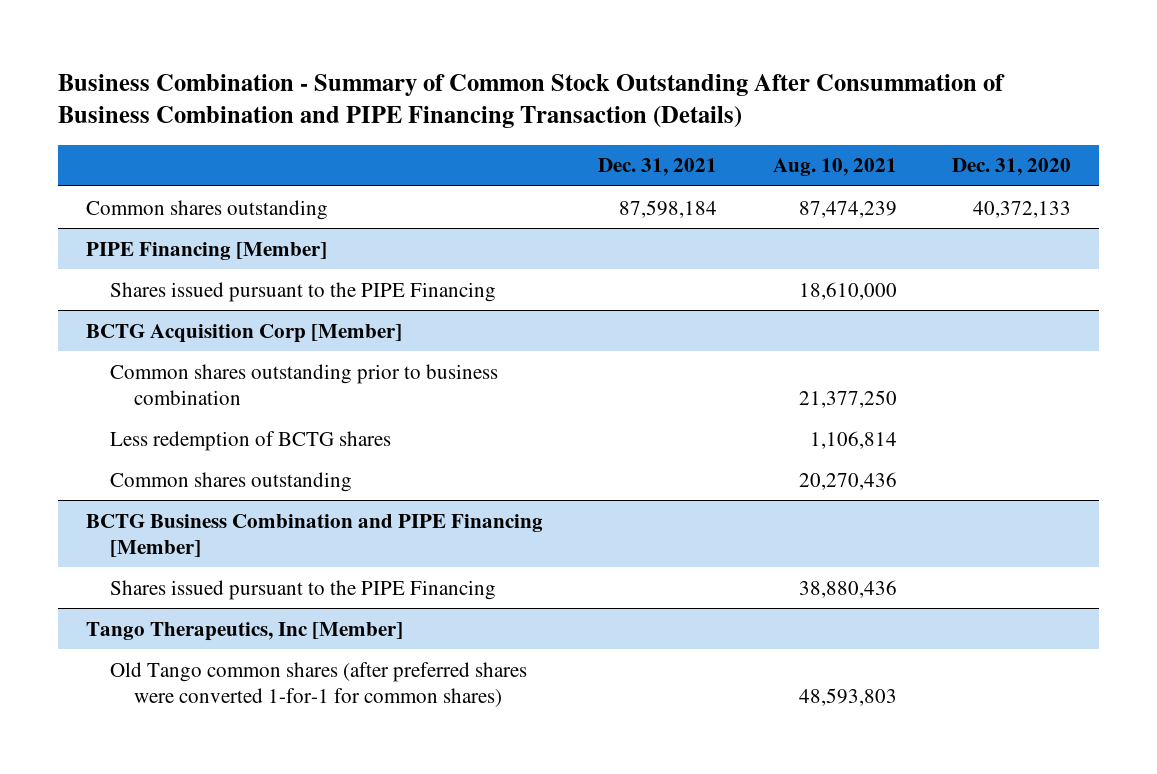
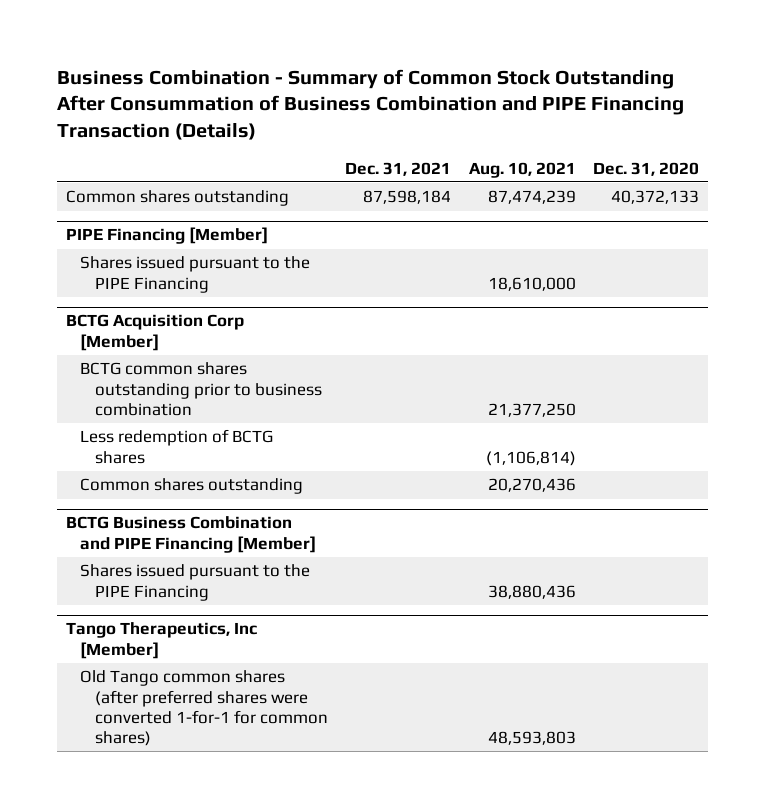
@ BCTG Acquisition Corp [Member]
- Common shares outstanding prior to business combination | | 21,377,250 |
- Less redemption of BCTG shares | | 1,106,814 |
+ BCTG common shares outstanding prior to business combination | | 21,377,250 |
+ Less redemption of BCTG shares | | (1,106,814) |

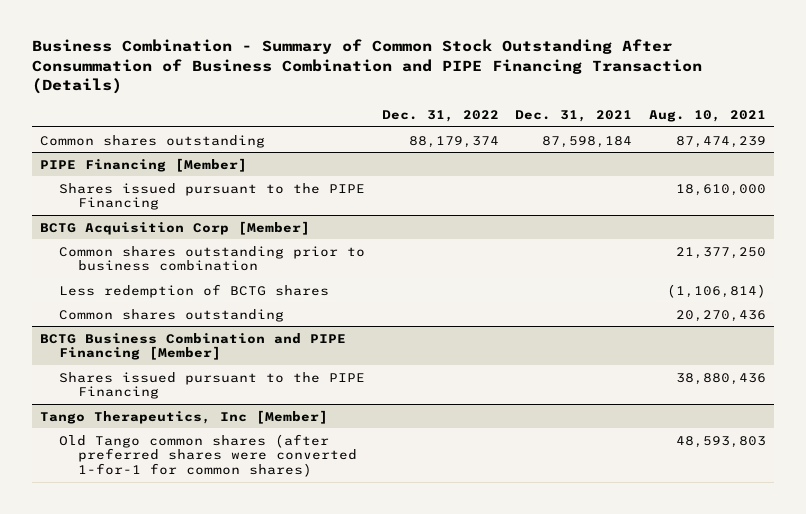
- | Dec. 31, 2021 | Aug. 10, 2021 | Dec. 31, 2020
+ | Dec. 31, 2022 | Dec. 31, 2021 | Aug. 10, 2021
@ BCTG Acquisition Corp [Member]
- BCTG common shares outstanding prior to business combination | | 21,377,250 |
+ Common shares outstanding prior to business combination | | | 21,377,250

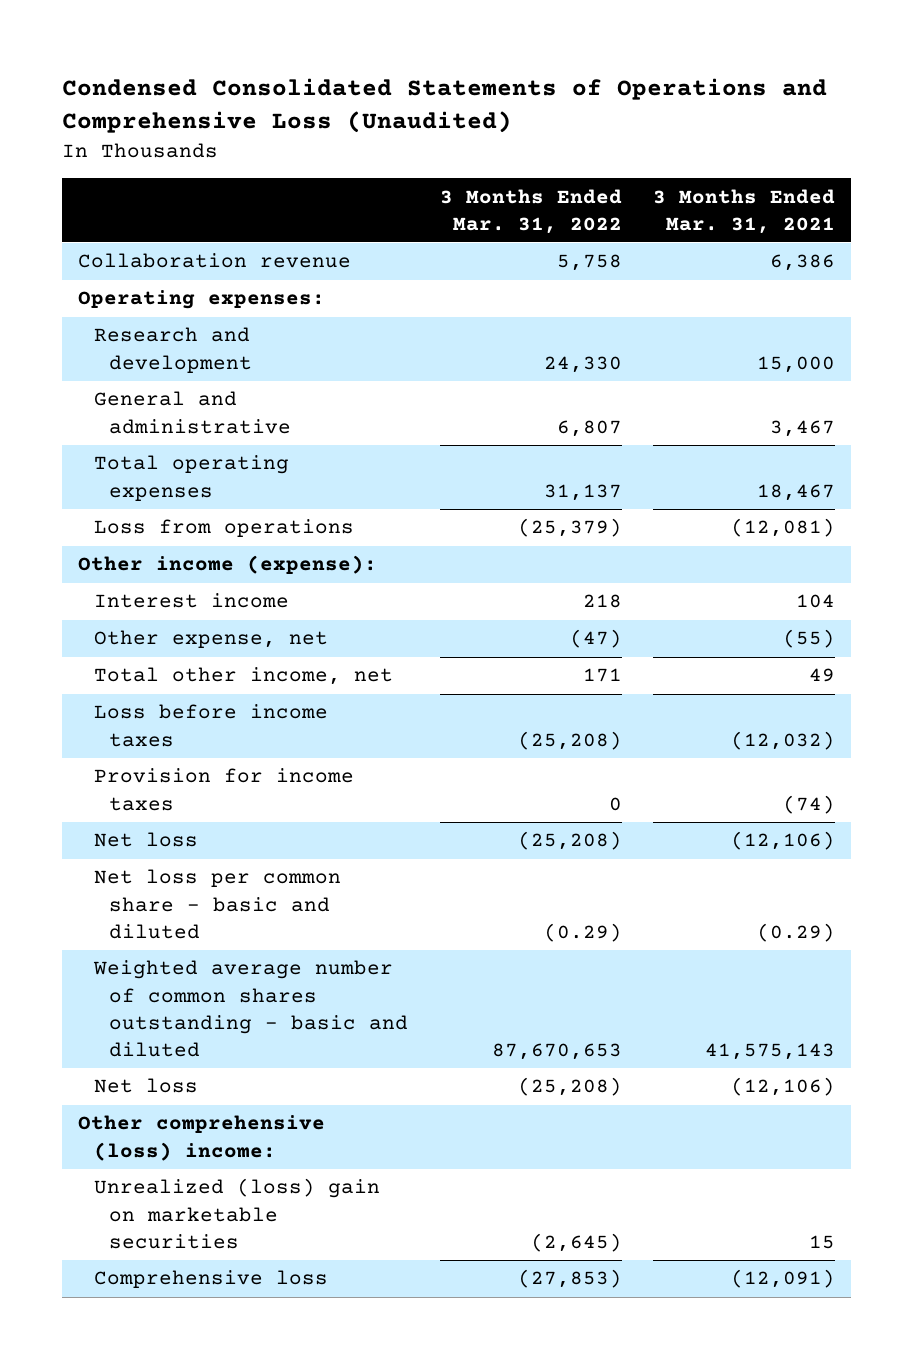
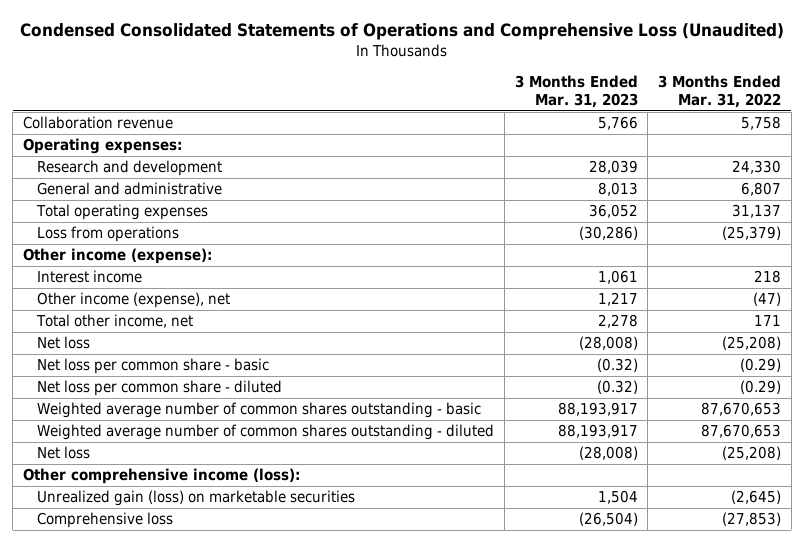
- | 3 Months Ended Mar. 31, 2022 | 3 Months Ended Mar. 31, 2021
+ | 3 Months Ended Mar. 31, 2023 | 3 Months Ended Mar. 31, 2022
- Other expense, net | (47) | (55)
+ Other income (expense), net | 1,217 | (47)
- Loss before income taxes | (25,208) | (12,032)
- Provision for income taxes | 0 | (74)
- Net loss per common share - basic and diluted | (0.29) | (0.29)
- Weighted average number of common shares outstanding - basic and diluted | 87,670,653 | 41,575,143
+ Net loss per common share - basic | (0.32) | (0.29)
+ Net loss per common share - diluted | (0.32) | (0.29)
+ Weighted average number of common shares outstanding - basic | 88,193,917 | 87,670,653
+ Weighted average number of common shares outstanding - diluted | 88,193,917 | 87,670,653
- Other comprehensive (loss) income:
- Unrealized (loss) gain on marketable securities | (2,645) | 15
+ Other comprehensive income (loss):
+ Unrealized gain (loss) on marketable securities | 1,504 | (2,645)

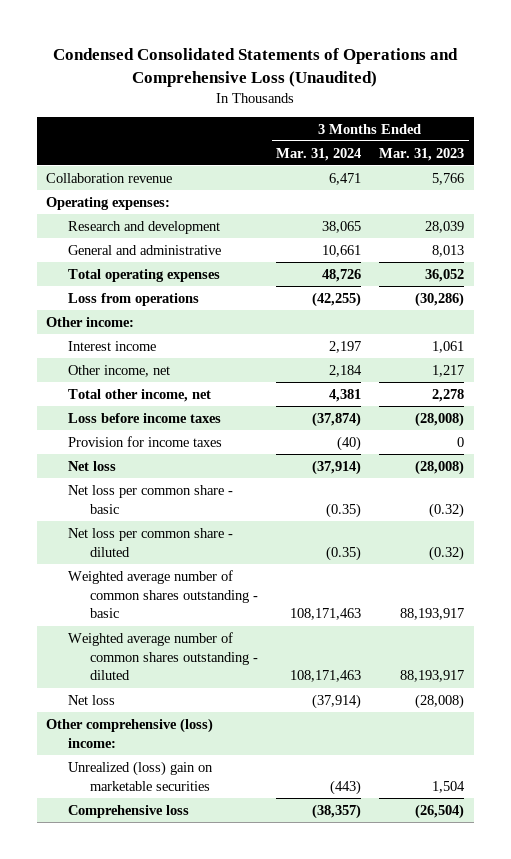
- | 3 Months Ended Mar. 31, 2023 | 3 Months Ended Mar. 31, 2022
+ | 3 Months Ended Mar. 31, 2024 | 3 Months Ended Mar. 31, 2023
- Other income (expense):
+ Other income:
- Other income (expense), net | 1,217 | (47)
+ Other income, net | 2,184 | 1,217
+ Loss before income taxes | (37,874) | (28,008)
+ Provision for income taxes | (40) | 0
- Other comprehensive income (loss):
- Unrealized gain (loss) on marketable securities | 1,504 | (2,645)
+ Other comprehensive (loss) income:
+ Unrealized (loss) gain on marketable securities | (443) | 1,504

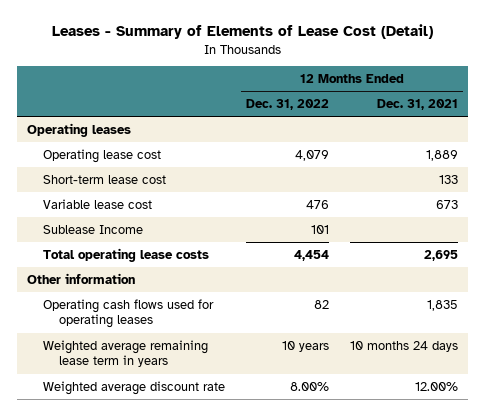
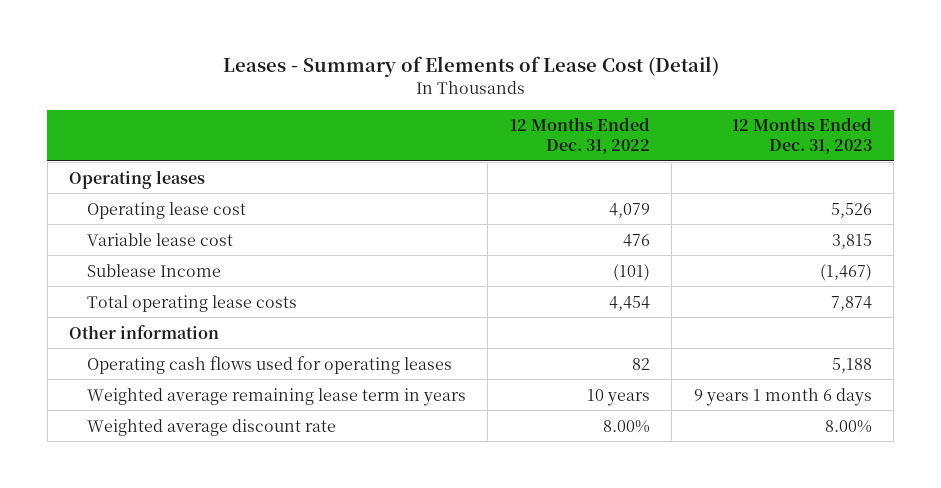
- | 12 Months Ended Dec. 31, 2022 | 12 Months Ended Dec. 31, 2021
+ | 12 Months Ended Dec. 31, 2022 | 12 Months Ended Dec. 31, 2023
- Short-term lease cost | | 133
- Sublease Income | 101 |
+ Sublease Income | (101) | (1,467)

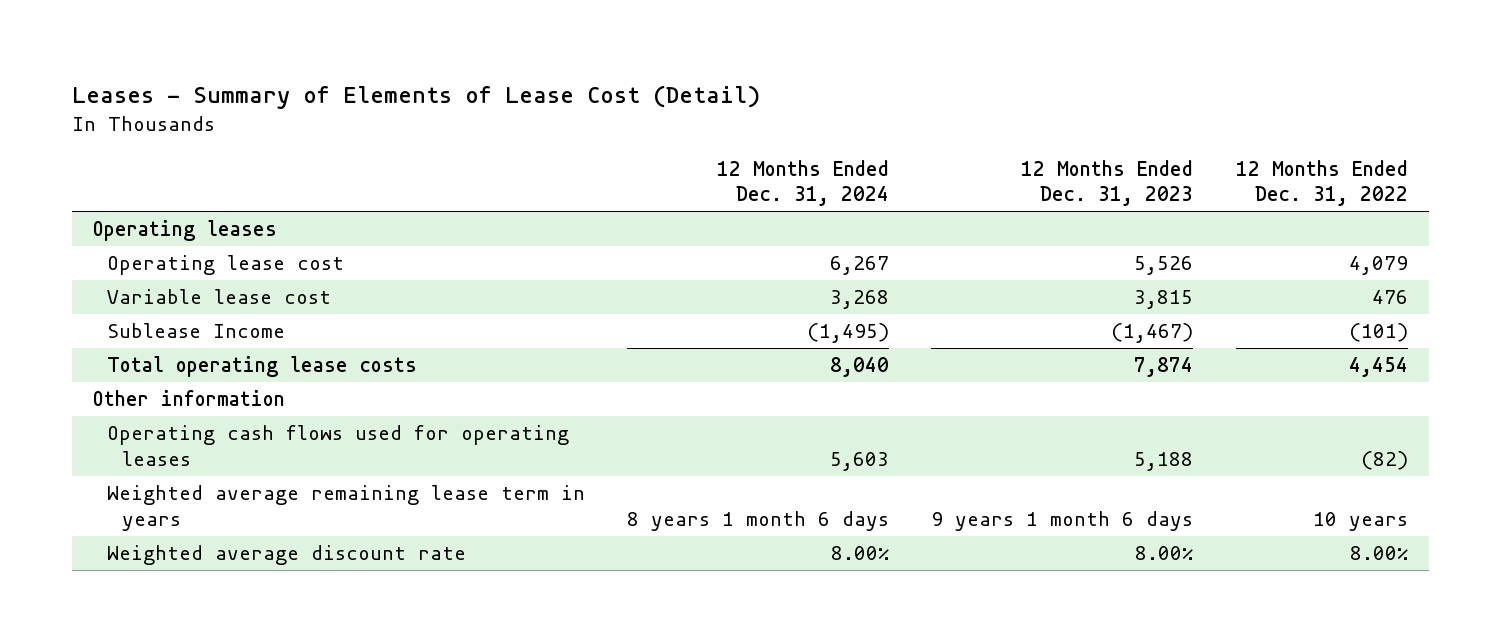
- | 12 Months Ended Dec. 31, 2022 | 12 Months Ended Dec. 31, 2023
+ | 12 Months Ended Dec. 31, 2024 | 12 Months Ended Dec. 31, 2023 | 12 Months Ended Dec. 31, 2022
- Operating cash flows used for operating leases | 82 | 5,188
+ Operating cash flows used for operating leases | 5,603 | 5,188 | (82)

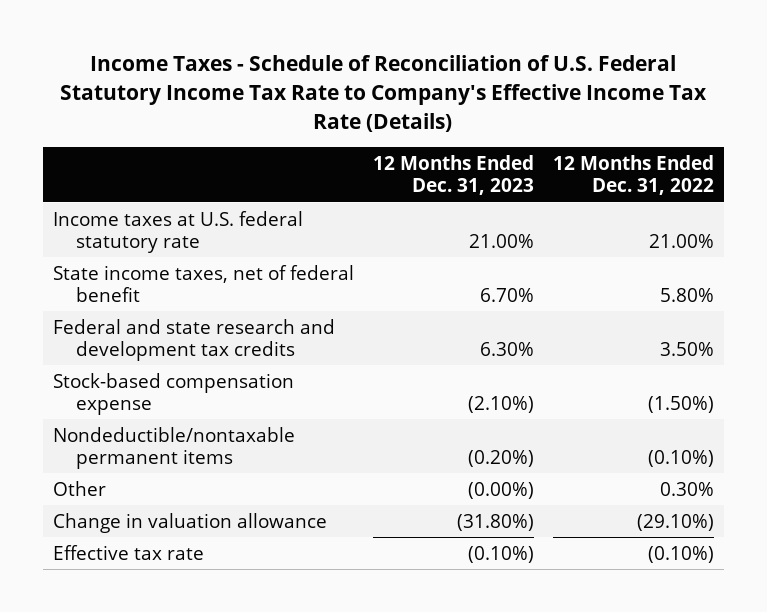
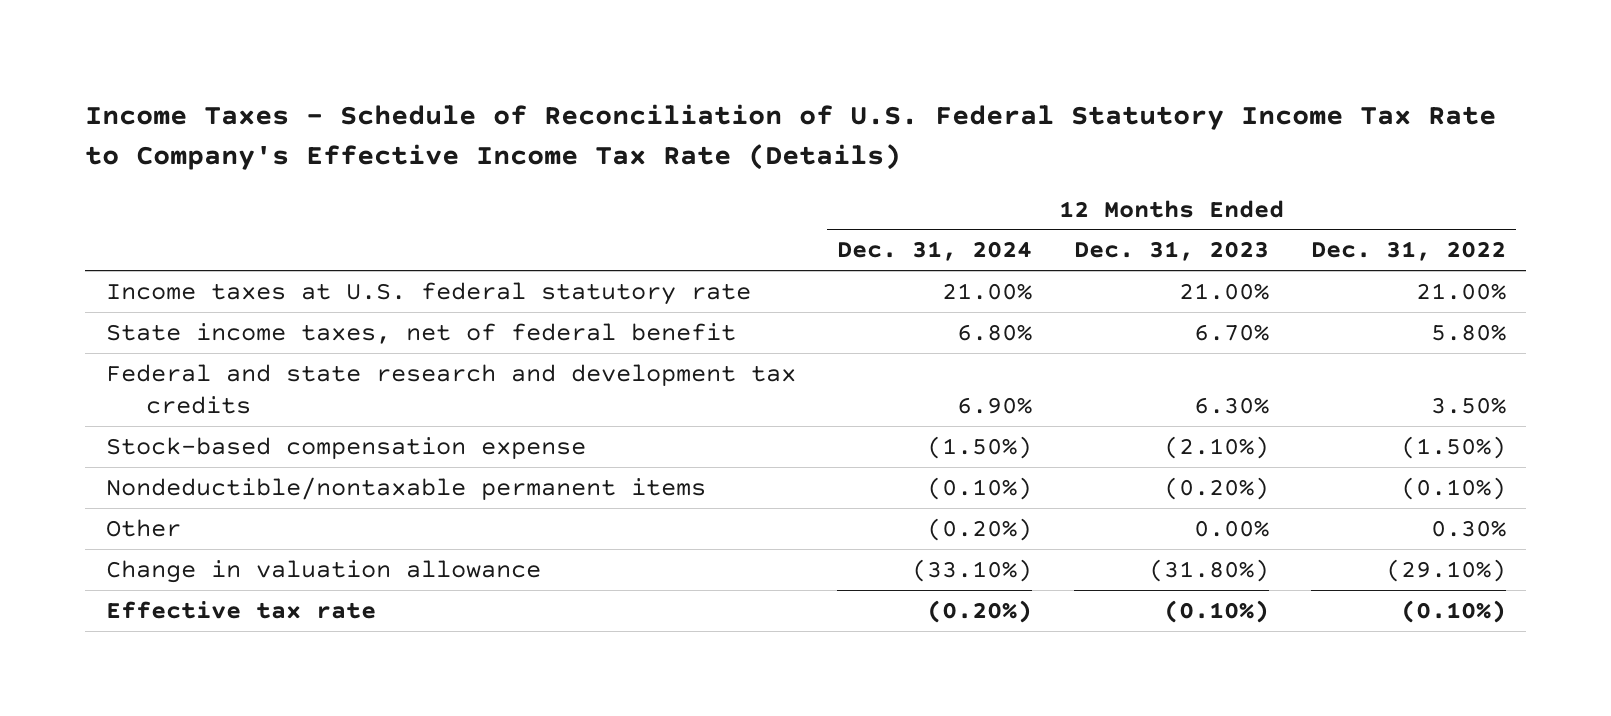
- | 12 Months Ended Dec. 31, 2023 | 12 Months Ended Dec. 31, 2022
+ | 12 Months Ended Dec. 31, 2024 | 12 Months Ended Dec. 31, 2023 | 12 Months Ended Dec. 31, 2022
- Other | (0.00%) | 0.30%
+ Other | (0.20%) | 0.00% | 0.30%

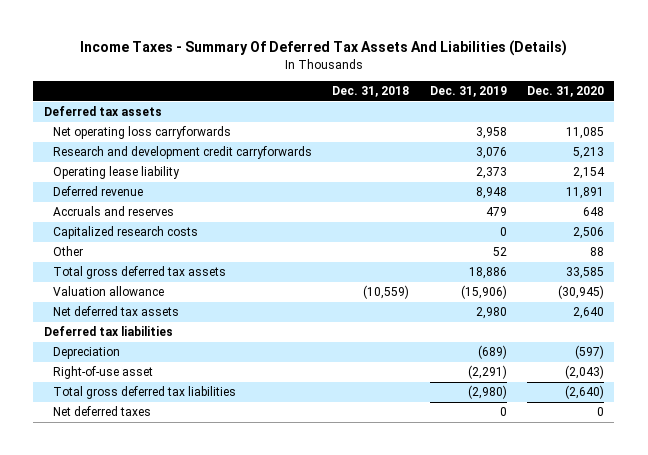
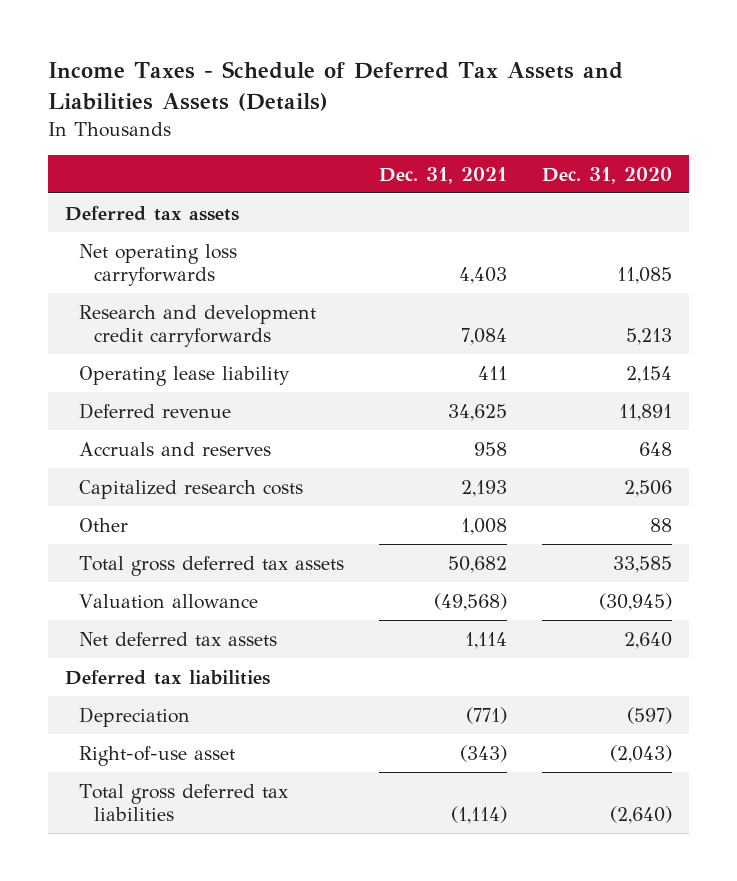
- Income Taxes - Summary Of Deferred Tax Assets And Liabilities (Details)
+ Income Taxes - Schedule of Deferred Tax Assets and Liabilities Assets (Details)
- | Dec. 31, 2018 | Dec. 31, 2019 | Dec. 31, 2020
+ | Dec. 31, 2021 | Dec. 31, 2020
- Net deferred taxes | | 0 | 0

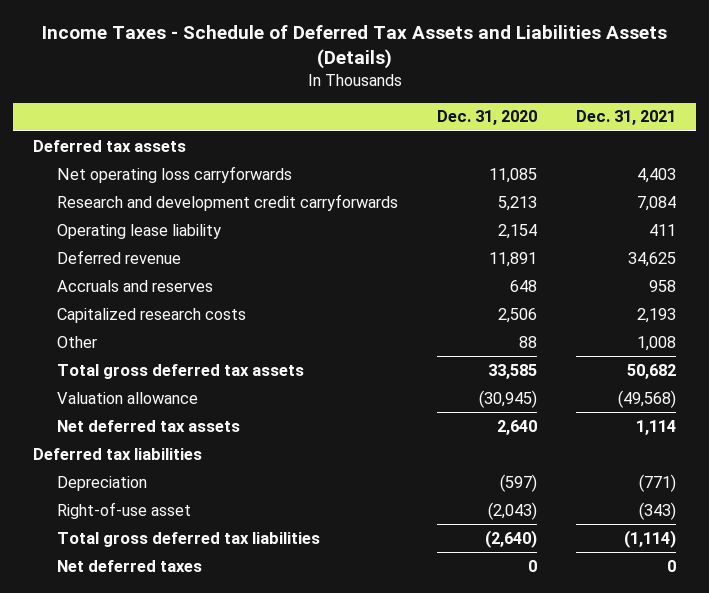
- | Dec. 31, 2021 | Dec. 31, 2020
+ | Dec. 31, 2020 | Dec. 31, 2021
+ Net deferred taxes | 0 | 0

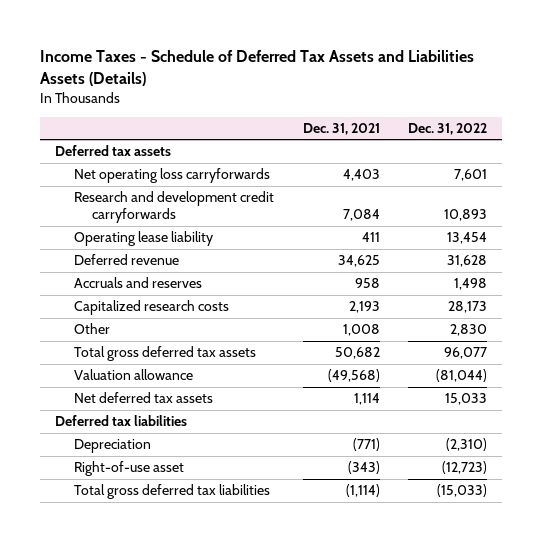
- | Dec. 31, 2020 | Dec. 31, 2021
+ | Dec. 31, 2021 | Dec. 31, 2022
- Net deferred taxes | 0 | 0

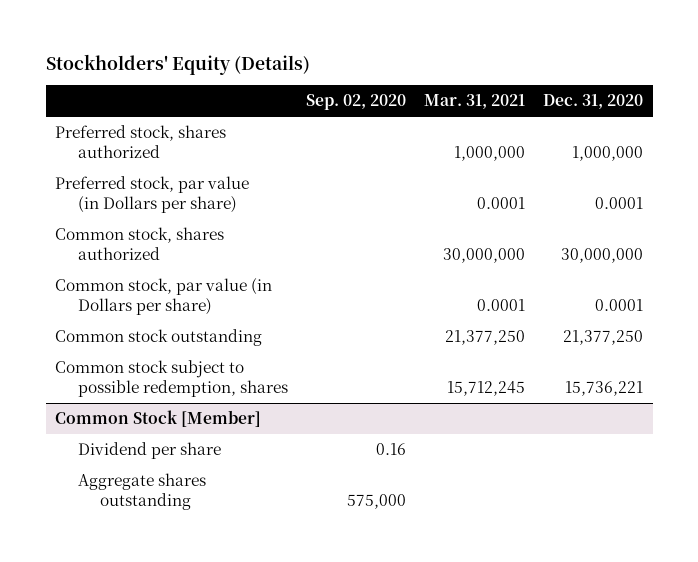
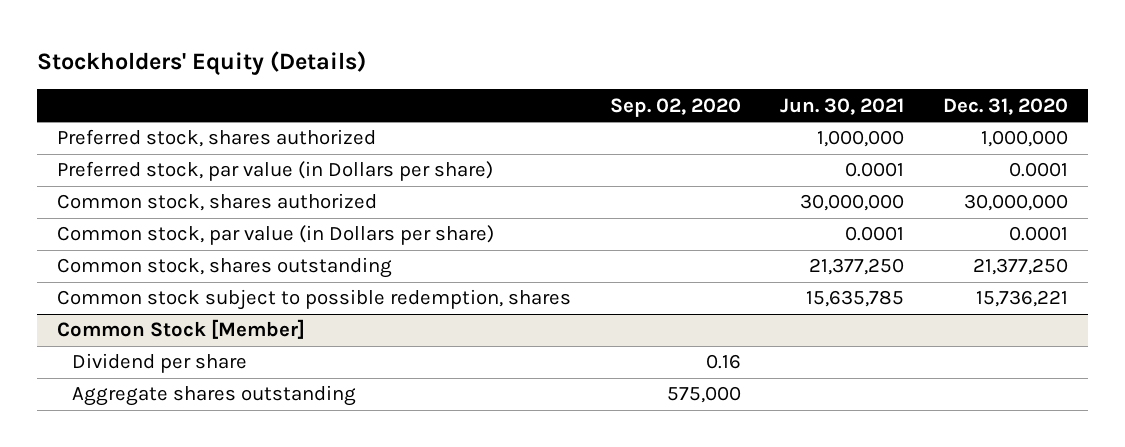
- | Sep. 02, 2020 | Mar. 31, 2021 | Dec. 31, 2020
+ | Sep. 02, 2020 | Jun. 30, 2021 | Dec. 31, 2020
- Common stock outstanding | | 21,377,250 | 21,377,250
+ Common stock, shares outstanding | | 21,377,250 | 21,377,250

